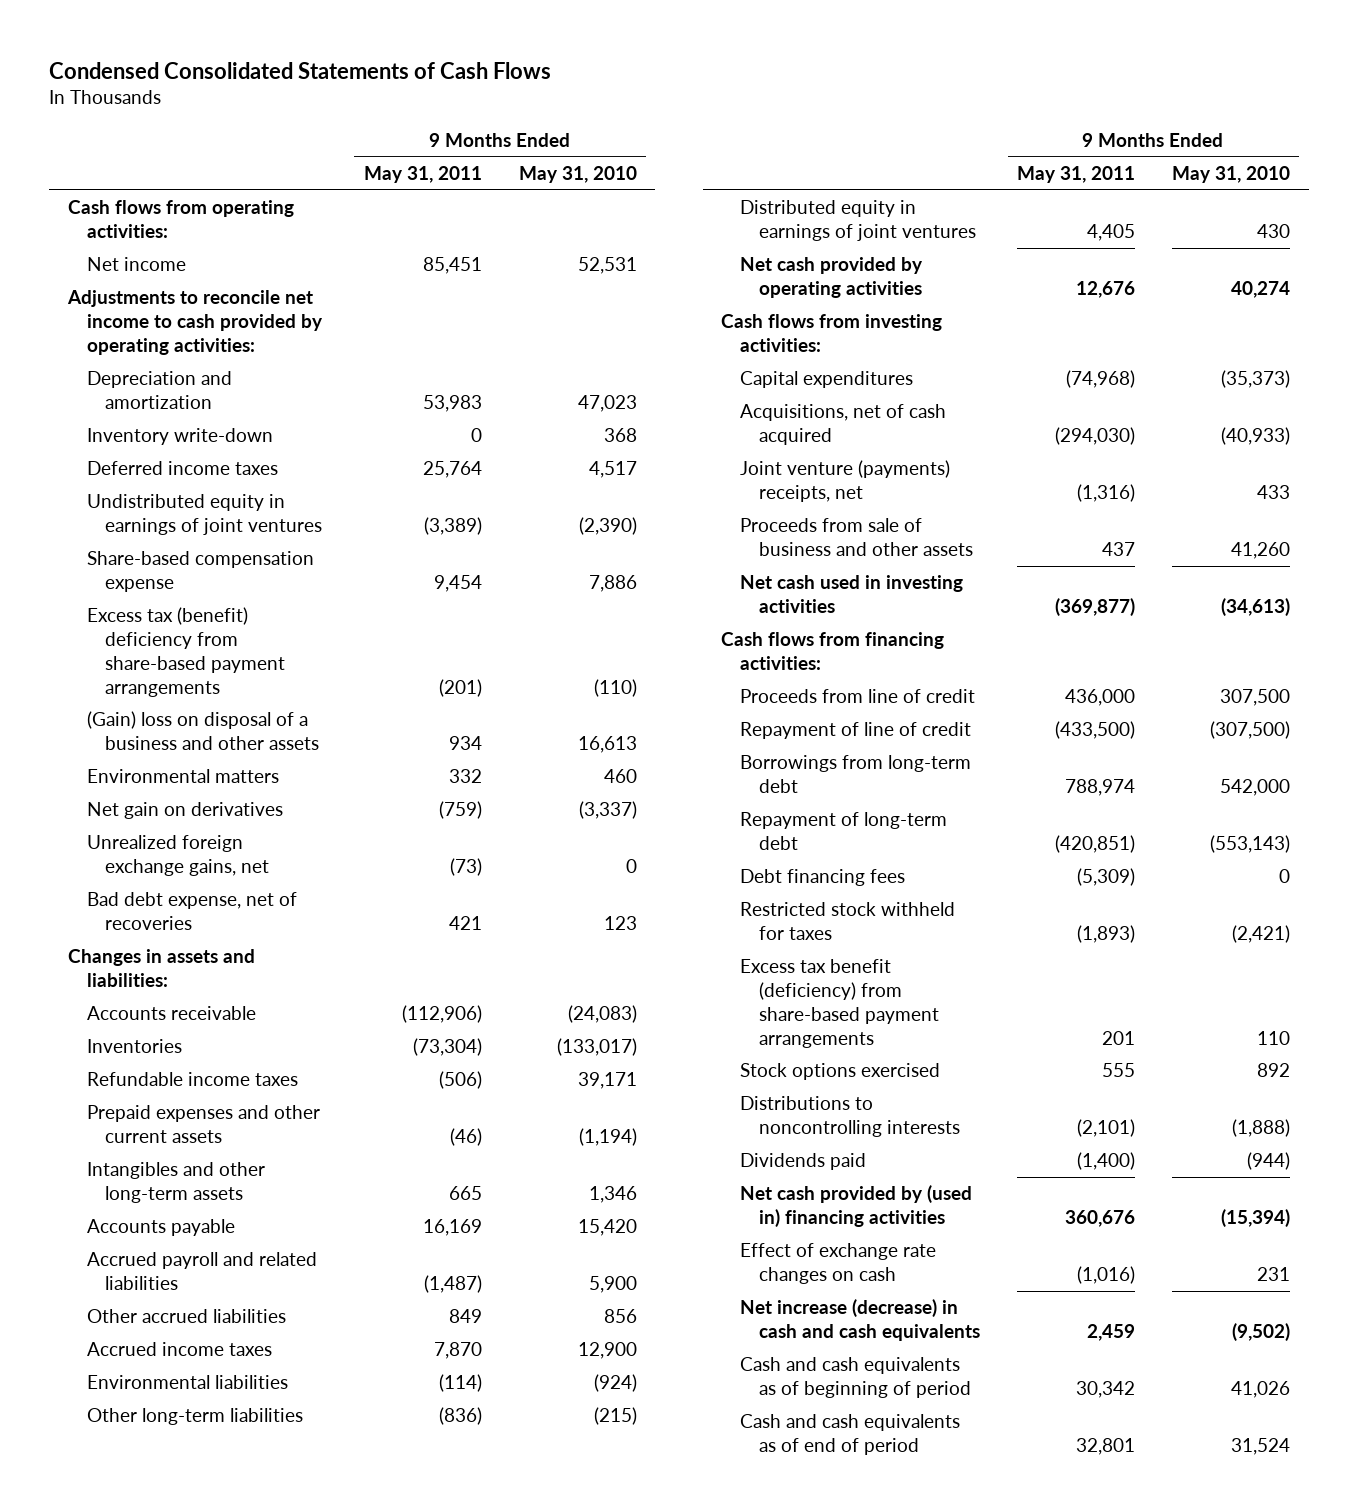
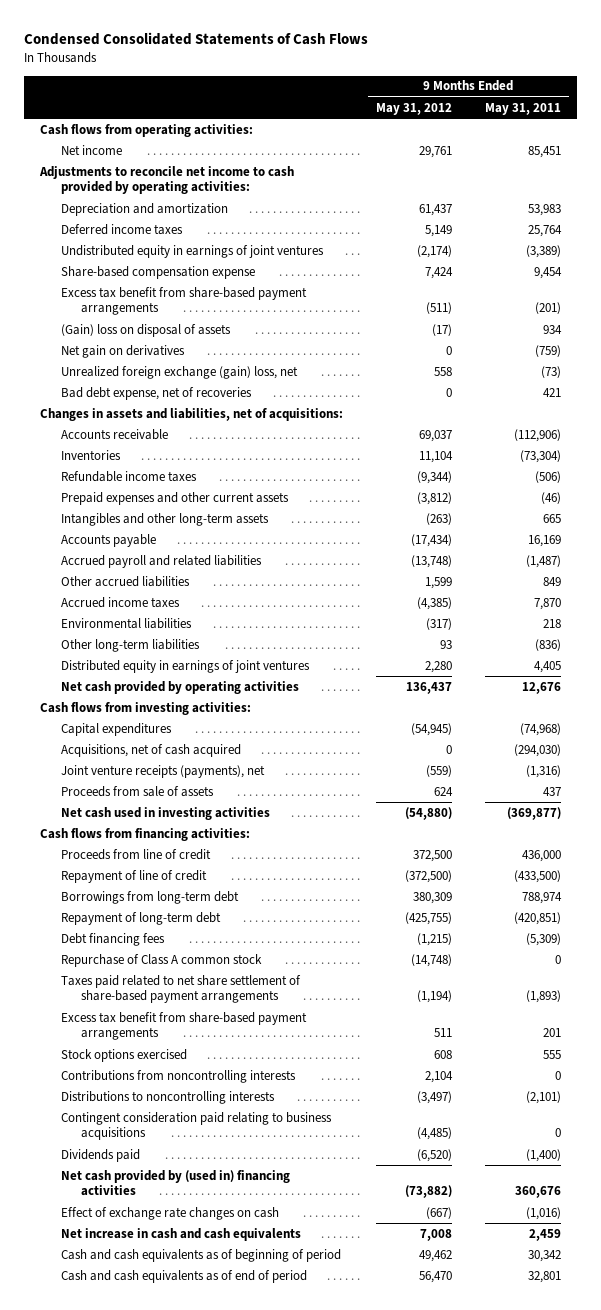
- | 9 Months Ended May 31, 2011 | 9 Months Ended May 31, 2010
+ | 9 Months Ended May 31, 2012 | 9 Months Ended May 31, 2011
- Inventory write-down | 0 | 368
- Excess tax (benefit) deficiency from share-based payment arrangements | (201) | (110)
- (Gain) loss on disposal of a business and other assets | 934 | 16,613
- Environmental matters | 332 | 460
+ Excess tax benefit from share-based payment arrangements | (511) | (201)
+ (Gain) loss on disposal of assets | (17) | 934
- Unrealized foreign exchange gains, net | (73) | 0
+ Unrealized foreign exchange (gain) loss, net | 558 | (73)
- Changes in assets and liabilities:
+ Changes in assets and liabilities, net of acquisitions:
- Environmental liabilities | (114) | (924)
+ Environmental liabilities | (317) | 218
- Joint venture (payments) receipts, net | (1,316) | 433
- Proceeds from sale of business and other assets | 437 | 41,260
+ Joint venture receipts (payments), net | (559) | (1,316)
+ Proceeds from sale of assets | 624 | 437
- Restricted stock withheld for taxes | (1,893) | (2,421)
- Excess tax benefit (deficiency) from share-based payment arrangements | 201 | 110
+ Repurchase of Class A common stock | (14,748) | 0
+ Taxes paid related to net share settlement of share-based payment arrangements | (1,194) | (1,893)
+ Excess tax benefit from share-based payment arrangements | 511 | 201
+ Contributions from noncontrolling interests | 2,104 | 0
+ Contingent consideration paid relating to business acquisitions | (4,485) | 0
- Net increase (decrease) in cash and cash equivalents | 2,459 | (9,502)
+ Net increase in cash and cash equivalents | 7,008 | 2,459

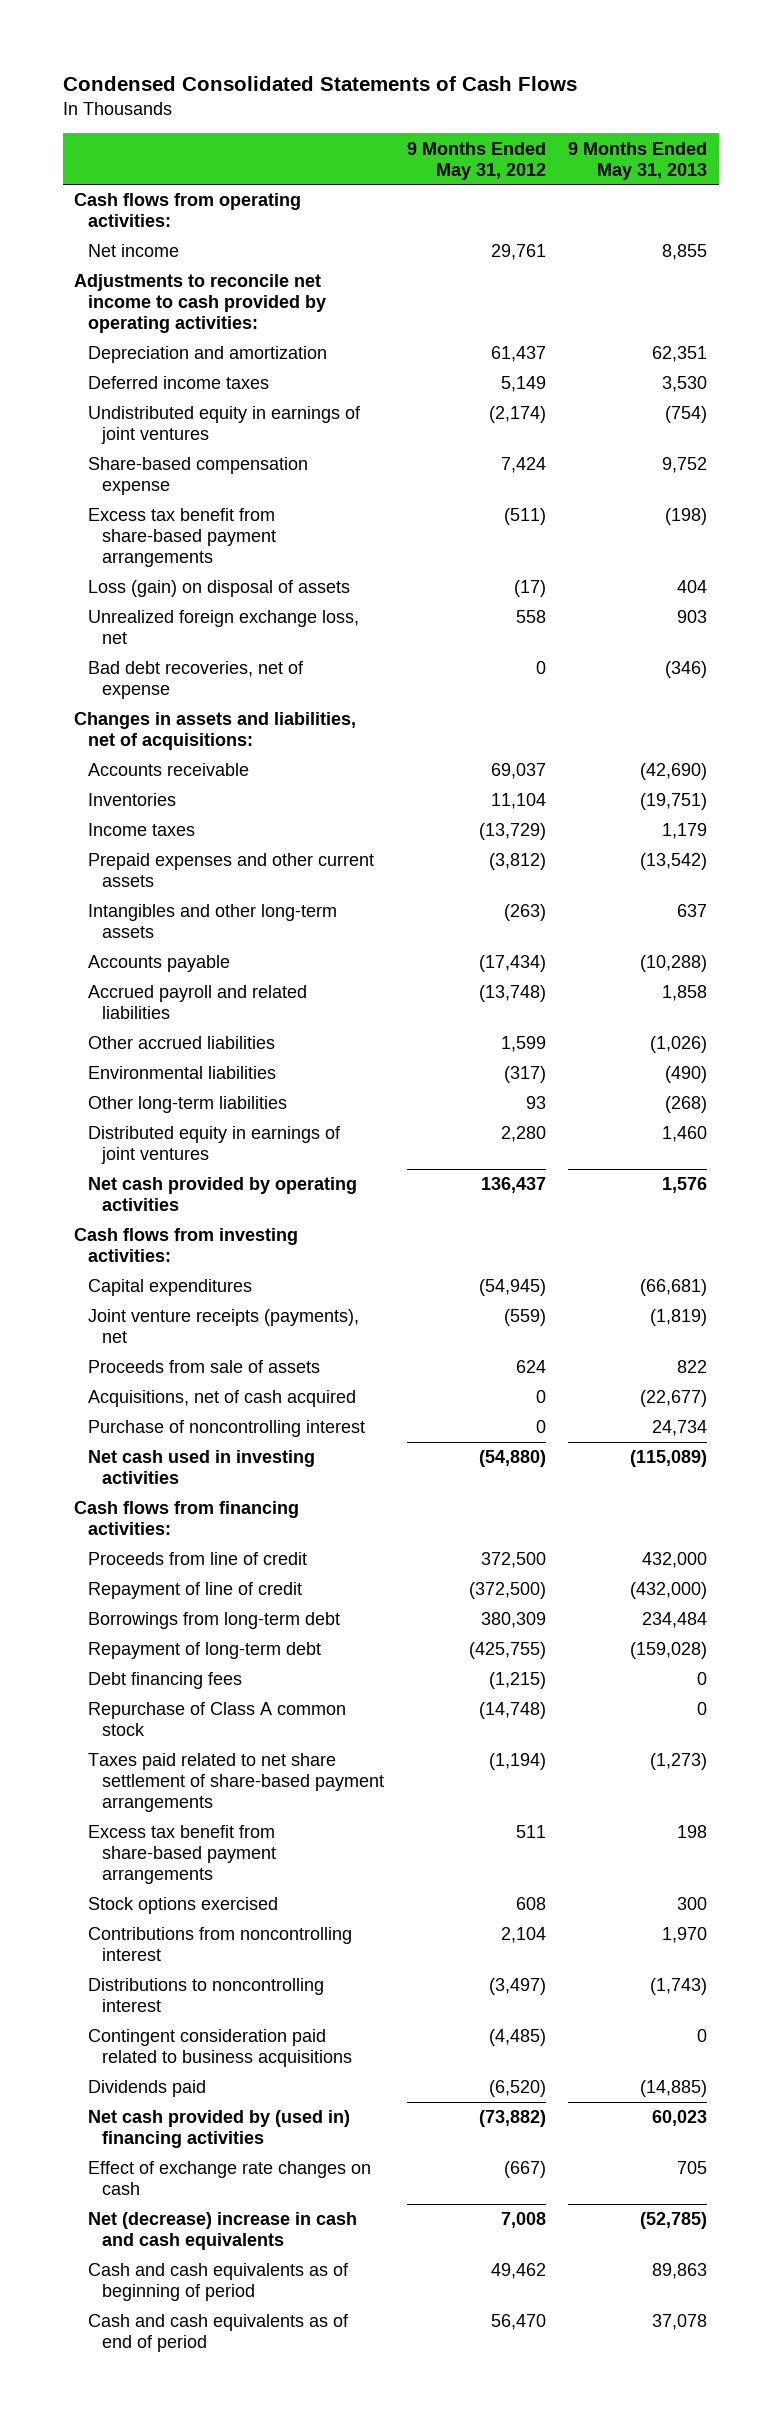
- | 9 Months Ended May 31, 2012 | 9 Months Ended May 31, 2011
+ | 9 Months Ended May 31, 2012 | 9 Months Ended May 31, 2013
- (Gain) loss on disposal of assets | (17) | 934
- Net gain on derivatives | 0 | (759)
- Unrealized foreign exchange (gain) loss, net | 558 | (73)
- Bad debt expense, net of recoveries | 0 | 421
+ Loss (gain) on disposal of assets | (17) | 404
+ Unrealized foreign exchange loss, net | 558 | 903
+ Bad debt recoveries, net of expense | 0 | (346)
- Refundable income taxes | (9,344) | (506)
+ Income taxes | (13,729) | 1,179
- Accrued income taxes | (4,385) | 7,870
moved down: Acquisitions, net of cash acquired | 0 | (22,677)
+ Purchase of noncontrolling interest | 0 | 24,734
- Contributions from noncontrolling interests | 2,104 | 0
- Distributions to noncontrolling interests | (3,497) | (2,101)
- Contingent consideration paid relating to business acquisitions | (4,485) | 0
+ Contributions from noncontrolling interest | 2,104 | 1,970
+ Distributions to noncontrolling interest | (3,497) | (1,743)
+ Contingent consideration paid related to business acquisitions | (4,485) | 0
- Net increase in cash and cash equivalents | 7,008 | 2,459
+ Net (decrease) increase in cash and cash equivalents | 7,008 | (52,785)

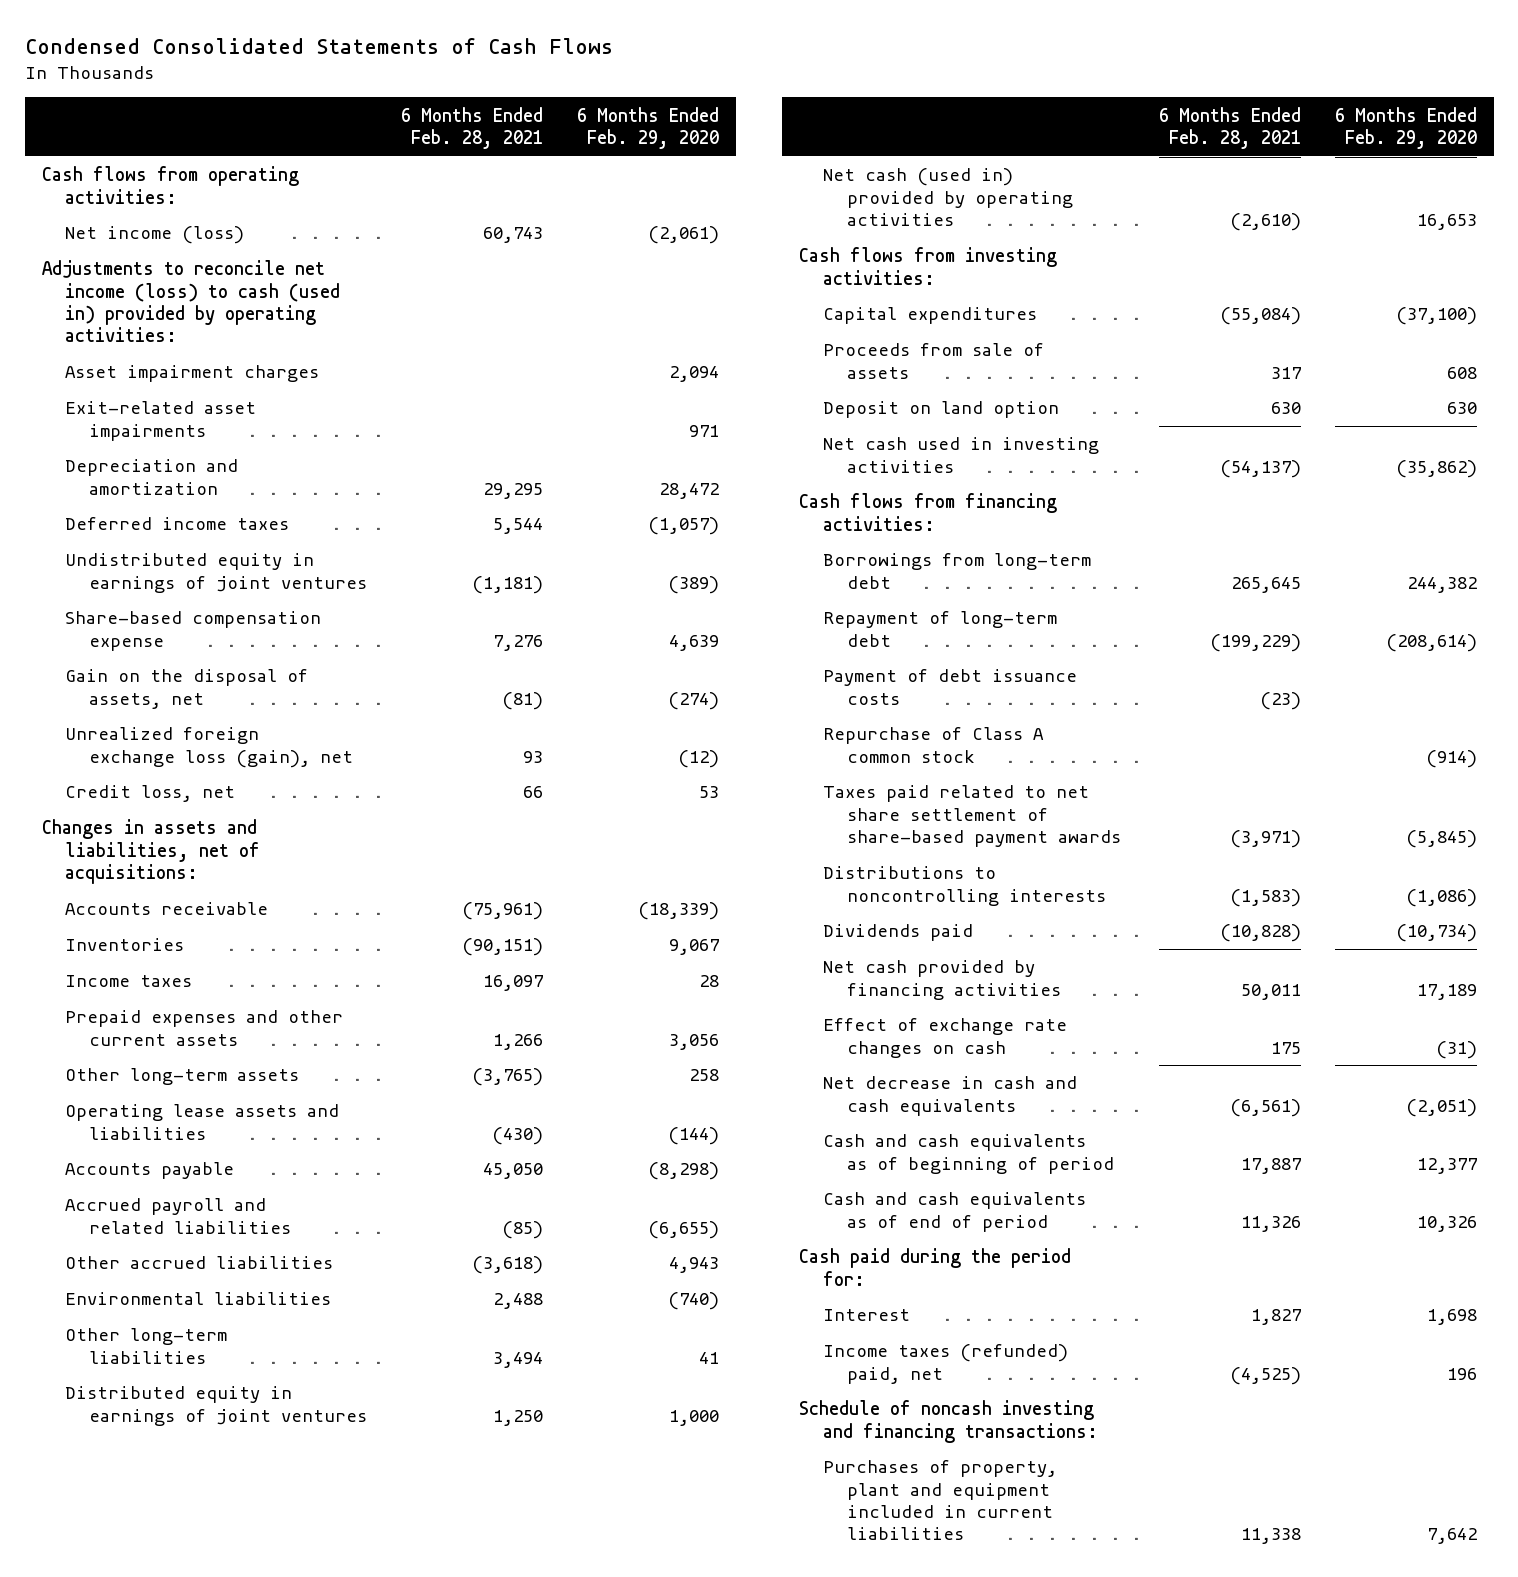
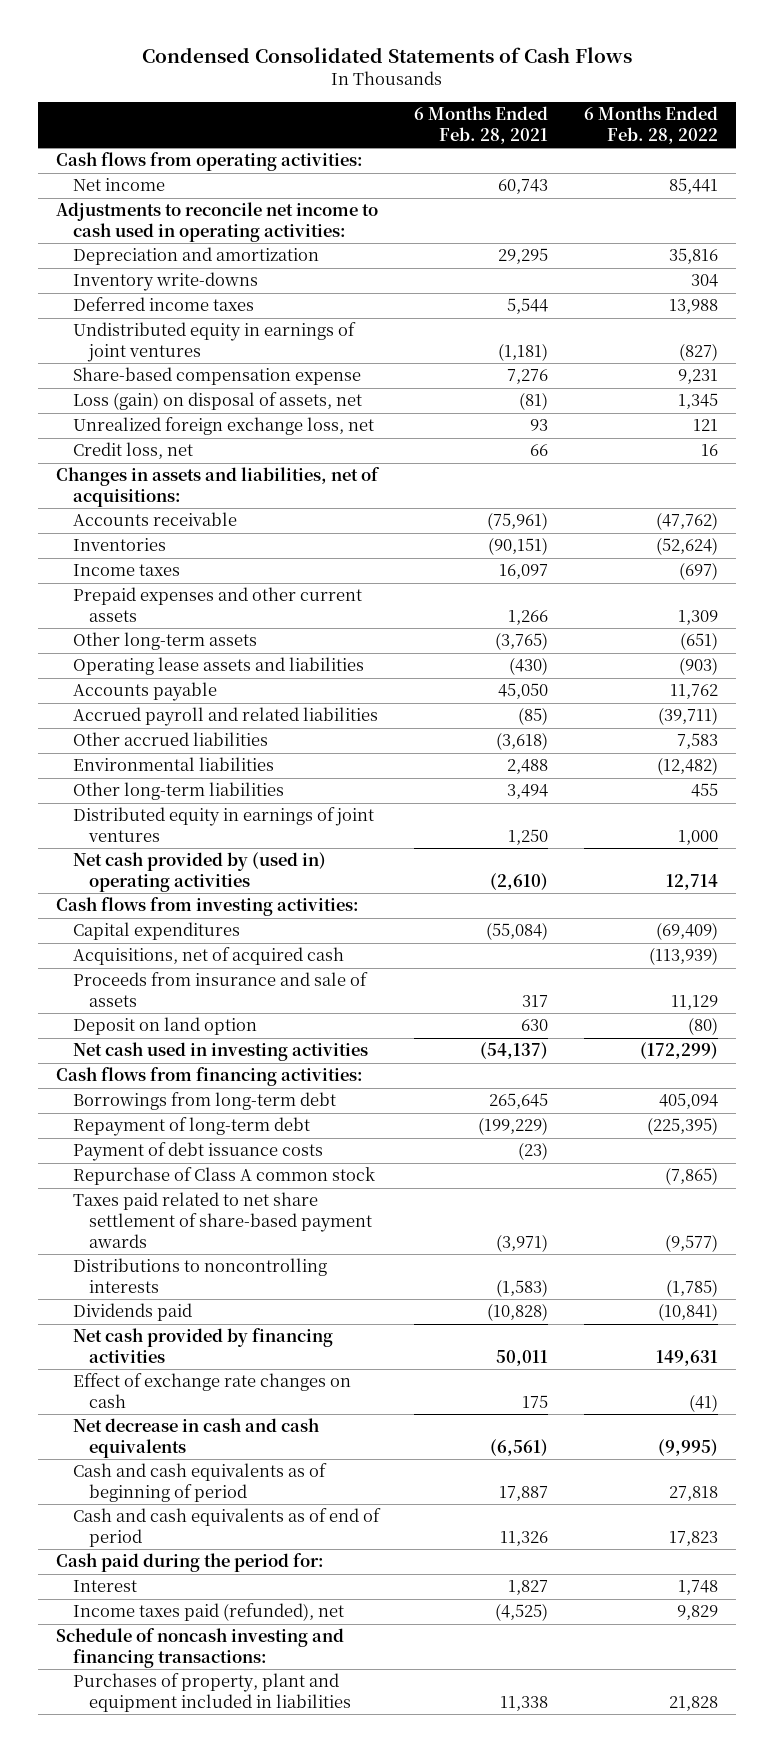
- | 6 Months Ended Feb. 28, 2021 | 6 Months Ended Feb. 29, 2020
+ | 6 Months Ended Feb. 28, 2021 | 6 Months Ended Feb. 28, 2022
- Net income (loss) | 60,743 | (2,061)
- Adjustments to reconcile net income (loss) to cash (used in) provided by operating activities:
- Asset impairment charges | | 2,094
- Exit-related asset impairments | | 971
+ Net income | 60,743 | 85,441
+ Adjustments to reconcile net income to cash used in operating activities:
+ Inventory write-downs | | 304
- Gain on the disposal of assets, net | (81) | (274)
- Unrealized foreign exchange loss (gain), net | 93 | (12)
+ Loss (gain) on disposal of assets, net | (81) | 1,345
+ Unrealized foreign exchange loss, net | 93 | 121
- Net cash (used in) provided by operating activities | (2,610) | 16,653
+ Net cash provided by (used in) operating activities | (2,610) | 12,714
- Proceeds from sale of assets | 317 | 608
+ Acquisitions, net of acquired cash | | (113,939)
+ Proceeds from insurance and sale of assets | 317 | 11,129
- Income taxes (refunded) paid, net | (4,525) | 196
+ Income taxes paid (refunded), net | (4,525) | 9,829
- Purchases of property, plant and equipment included in current liabilities | 11,338 | 7,642
+ Purchases of property, plant and equipment included in liabilities | 11,338 | 21,828

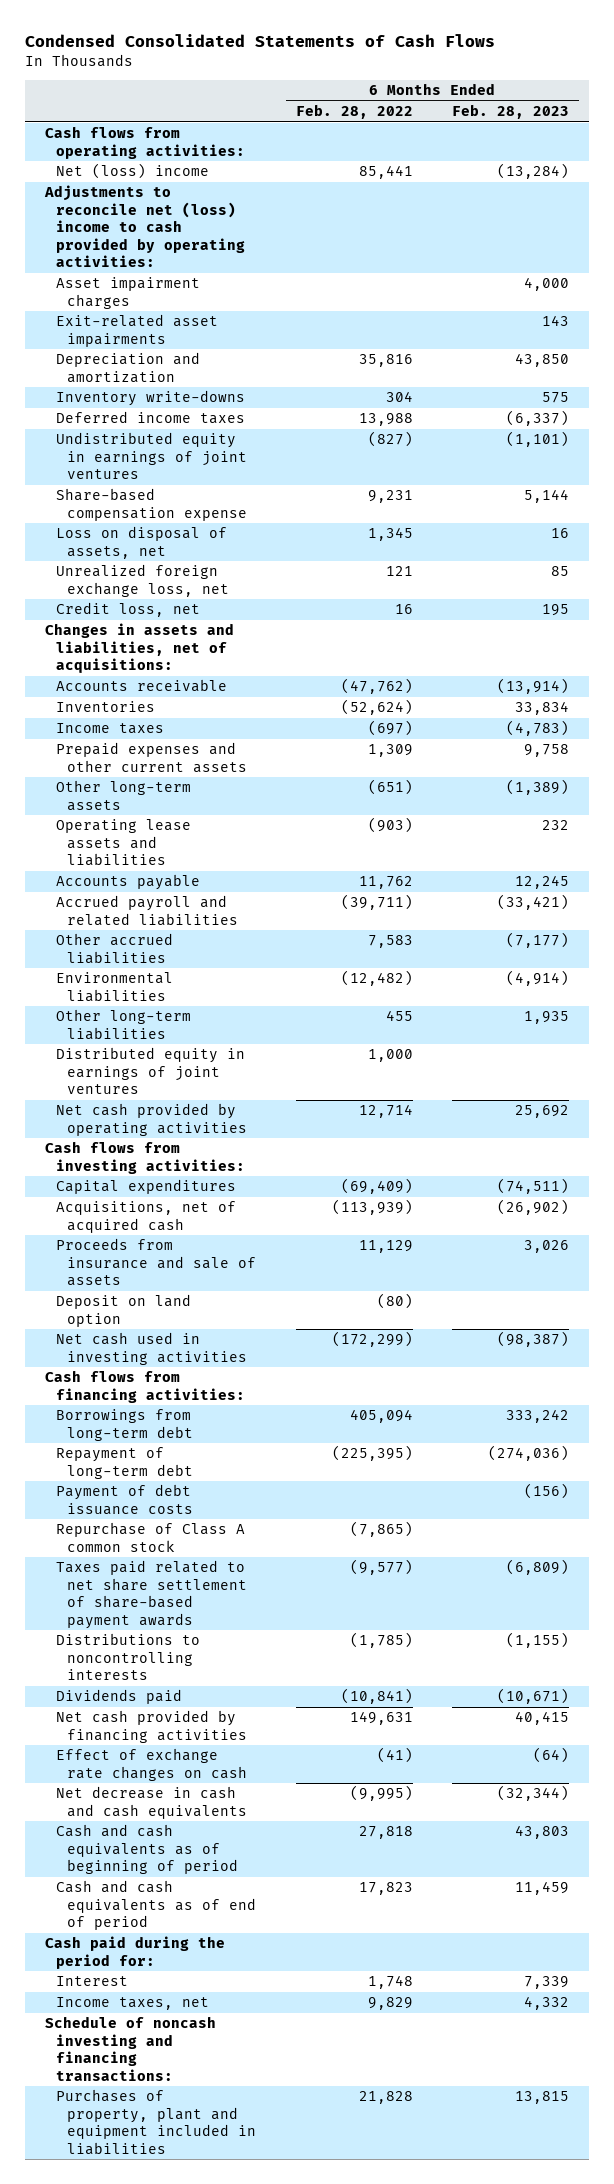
- | 6 Months Ended Feb. 28, 2021 | 6 Months Ended Feb. 28, 2022
+ | 6 Months Ended Feb. 28, 2022 | 6 Months Ended Feb. 28, 2023
- Net income | 60,743 | 85,441
- Adjustments to reconcile net income to cash used in operating activities:
+ Net (loss) income | 85,441 | (13,284)
+ Adjustments to reconcile net (loss) income to cash provided by operating activities:
+ Asset impairment charges | | 4,000
+ Exit-related asset impairments | | 143
- Loss (gain) on disposal of assets, net | (81) | 1,345
+ Loss on disposal of assets, net | 1,345 | 16
- Net cash provided by (used in) operating activities | (2,610) | 12,714
+ Net cash provided by operating activities | 12,714 | 25,692
- Income taxes paid (refunded), net | (4,525) | 9,829
+ Income taxes, net | 9,829 | 4,332

